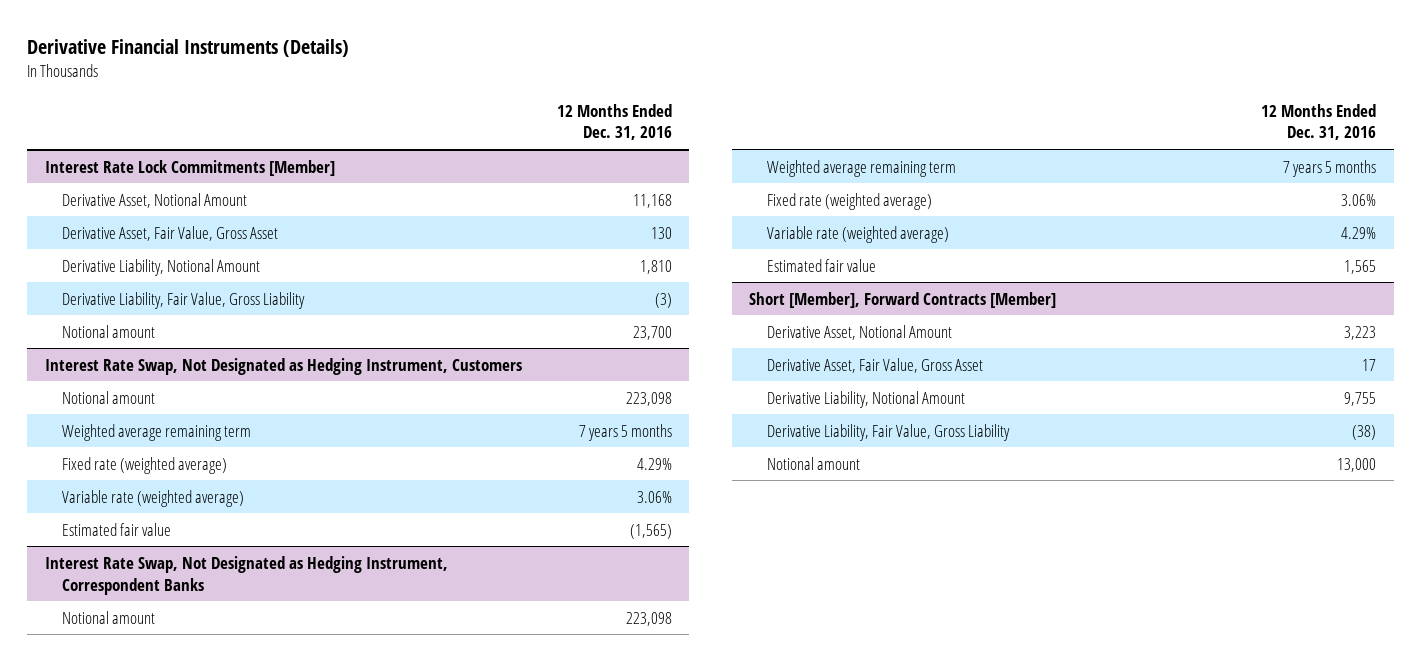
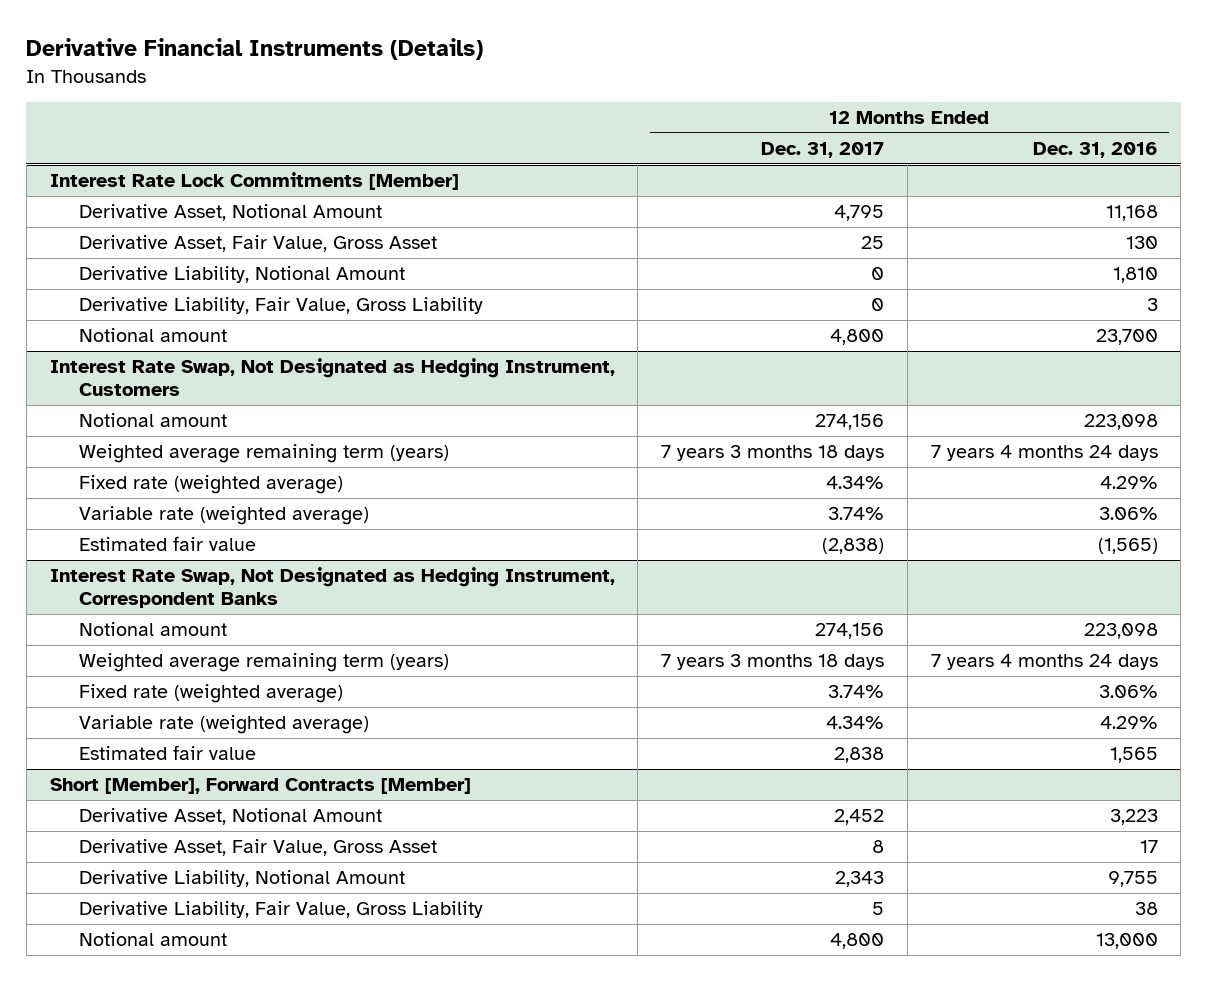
- | 12 Months Ended Dec. 31, 2016
+ | 12 Months Ended Dec. 31, 2017 | 12 Months Ended Dec. 31, 2016
@ Interest Rate Lock Commitments [Member]
- Derivative Liability, Fair Value, Gross Liability | (3)
+ Derivative Liability, Fair Value, Gross Liability | 0 | 3
@ Interest Rate Swap, Not Designated as Hedging Instrument, Customers
- Weighted average remaining term | 7 years 5 months
+ Weighted average remaining term (years) | 7 years 3 months 18 days | 7 years 4 months 24 days
@ Interest Rate Swap, Not Designated as Hedging Instrument, Correspondent Banks
- Weighted average remaining term | 7 years 5 months
+ Weighted average remaining term (years) | 7 years 3 months 18 days | 7 years 4 months 24 days
@ Short [Member], Forward Contracts [Member]
- Derivative Liability, Fair Value, Gross Liability | (38)
+ Derivative Liability, Fair Value, Gross Liability | 5 | 38

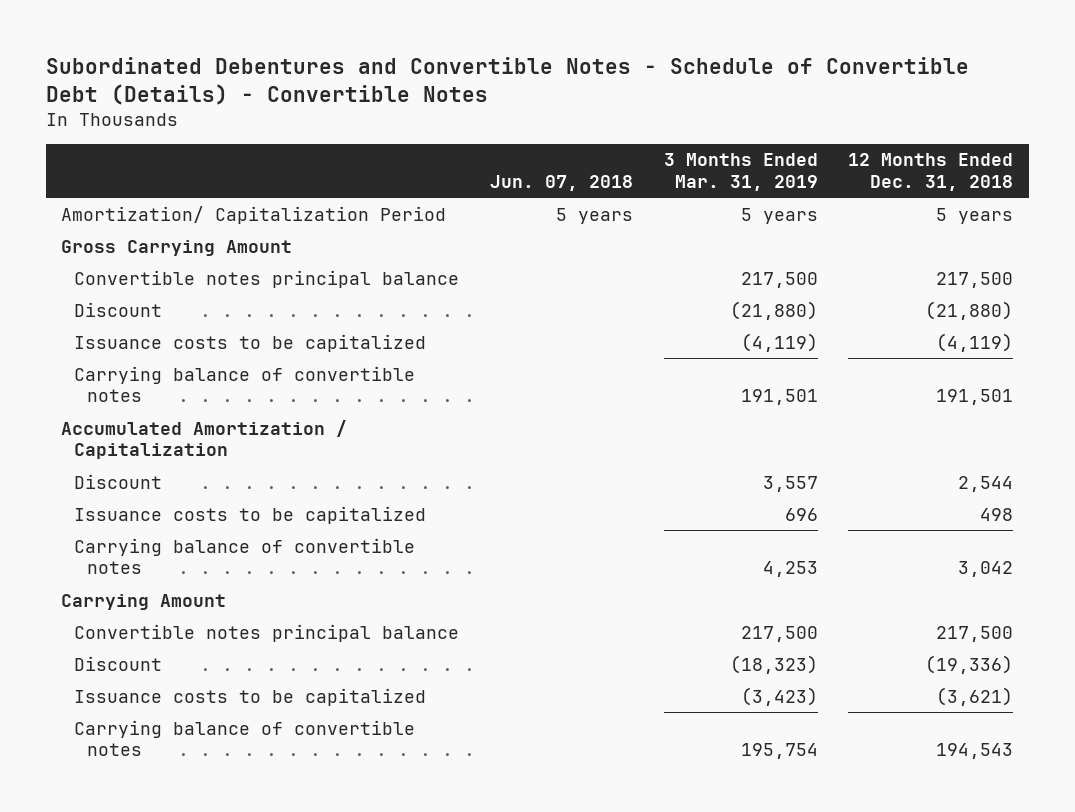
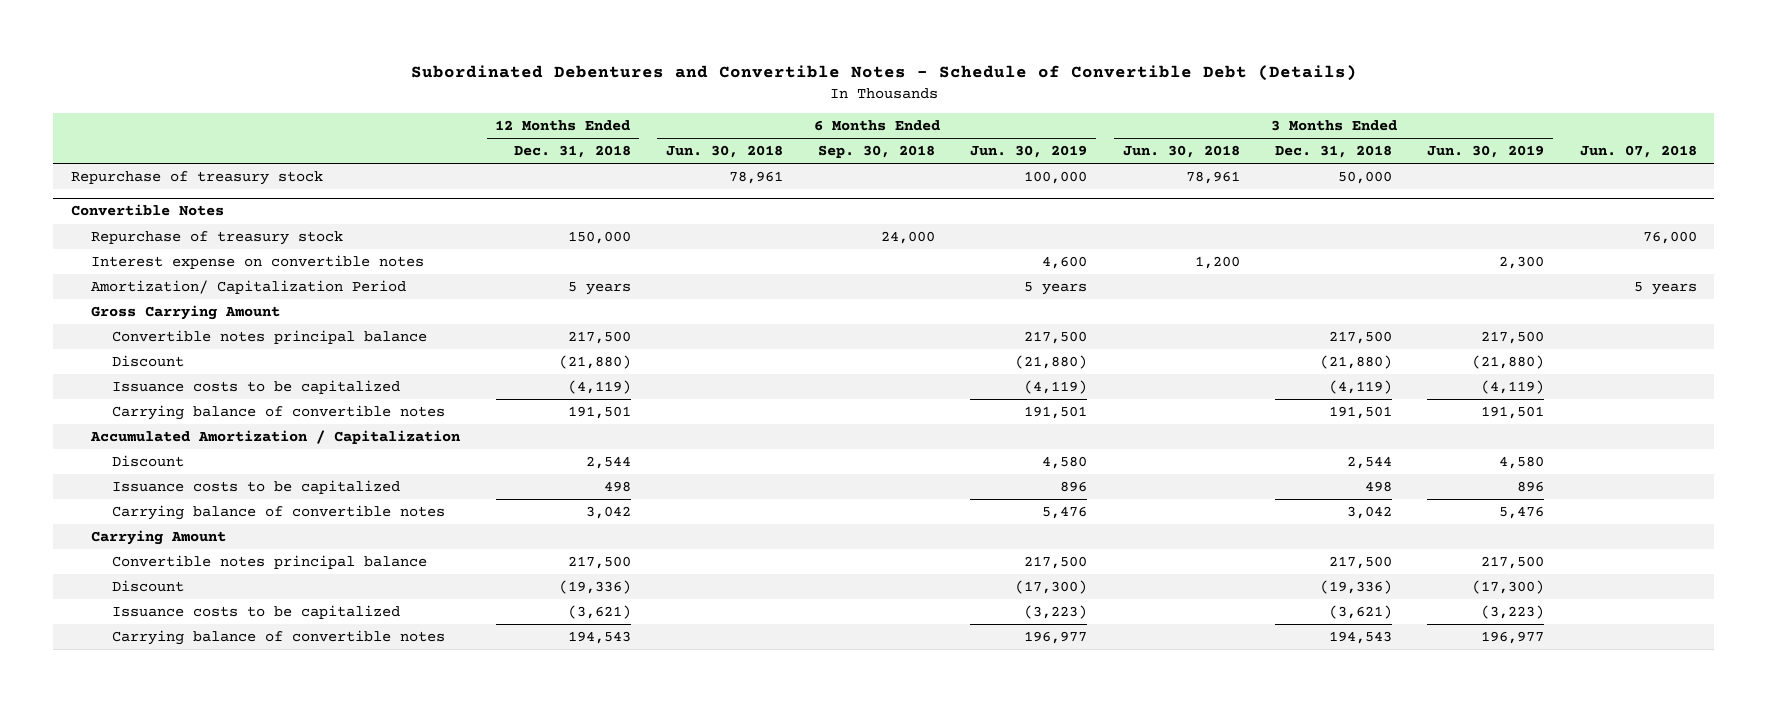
- Subordinated Debentures and Convertible Notes - Schedule of Convertible Debt (Details) - Convertible Notes
+ Subordinated Debentures and Convertible Notes - Schedule of Convertible Debt (Details)
- | Jun. 07, 2018 | 3 Months Ended Mar. 31, 2019 | 12 Months Ended Dec. 31, 2018
+ | 12 Months Ended Dec. 31, 2018 | 6 Months Ended Jun. 30, 2018 | 6 Months Ended Sep. 30, 2018 | 6 Months Ended Jun. 30, 2019 | 3 Months Ended Jun. 30, 2018 | 3 Months Ended Dec. 31, 2018 | 3 Months Ended Jun. 30, 2019 | Jun. 07, 2018
+ Repurchase of treasury stock | | 78,961 | | 100,000 | 78,961 | 50,000 | |
+ Convertible Notes
+ Repurchase of treasury stock | 150,000 | | 24,000 | | | | | 76,000
+ Interest expense on convertible notes | | | | 4,600 | 1,200 | | 2,300 |

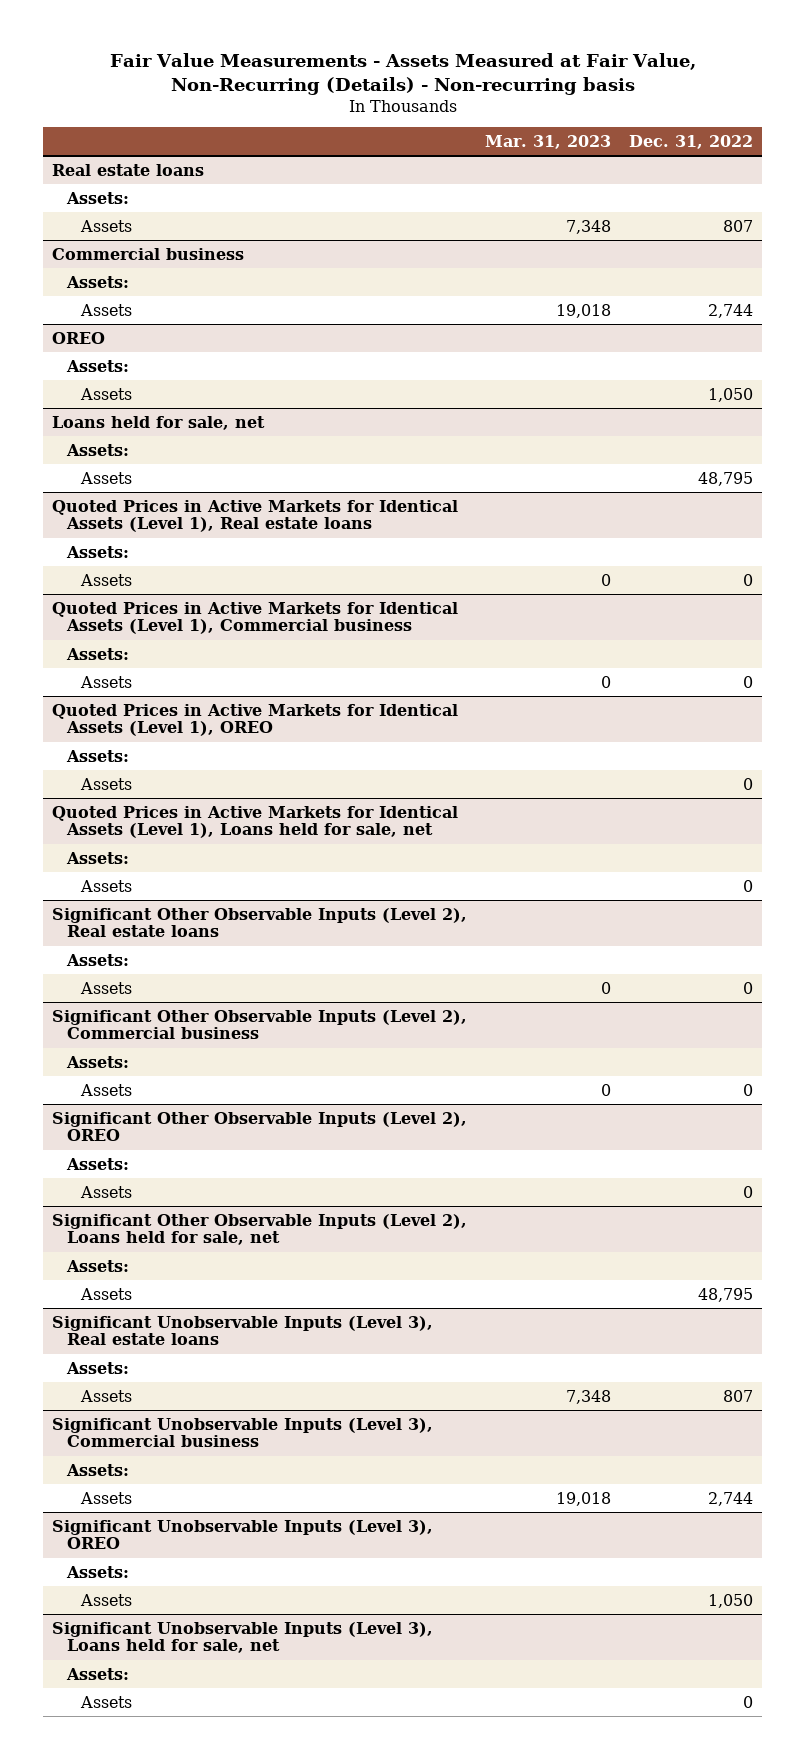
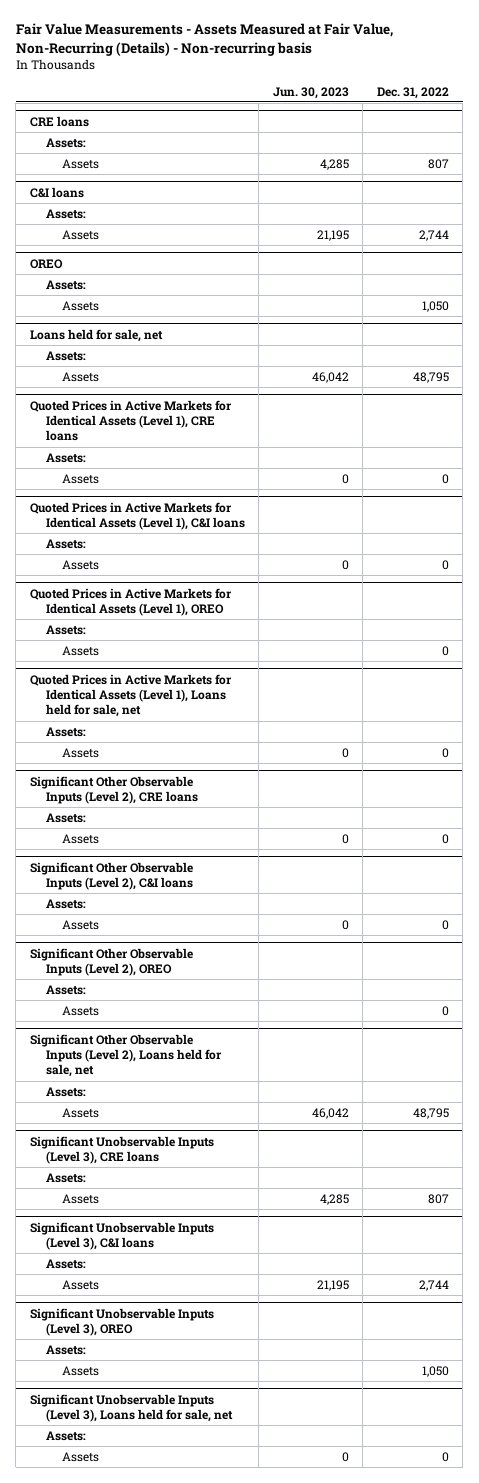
- | Mar. 31, 2023 | Dec. 31, 2022
+ | Jun. 30, 2023 | Dec. 31, 2022
- Real estate loans
+ CRE loans
- Commercial business
+ C&I loans
- Quoted Prices in Active Markets for Identical Assets (Level 1), Real estate loans
+ Quoted Prices in Active Markets for Identical Assets (Level 1), CRE loans
- Quoted Prices in Active Markets for Identical Assets (Level 1), Commercial business
+ Quoted Prices in Active Markets for Identical Assets (Level 1), C&I loans
- Significant Other Observable Inputs (Level 2), Real estate loans
+ Significant Other Observable Inputs (Level 2), CRE loans
- Significant Other Observable Inputs (Level 2), Commercial business
+ Significant Other Observable Inputs (Level 2), C&I loans
- Significant Unobservable Inputs (Level 3), Real estate loans
+ Significant Unobservable Inputs (Level 3), CRE loans
- Significant Unobservable Inputs (Level 3), Commercial business
+ Significant Unobservable Inputs (Level 3), C&I loans

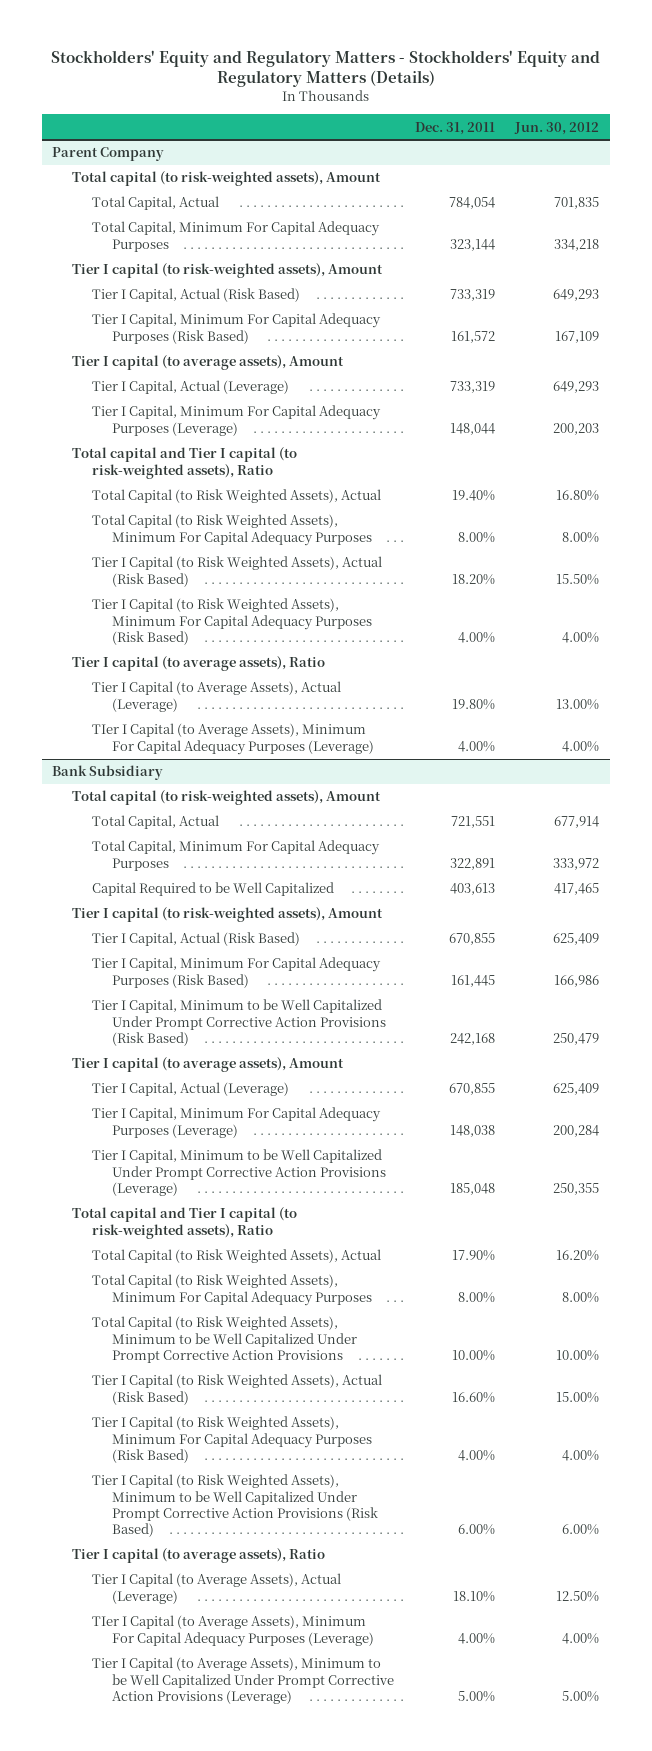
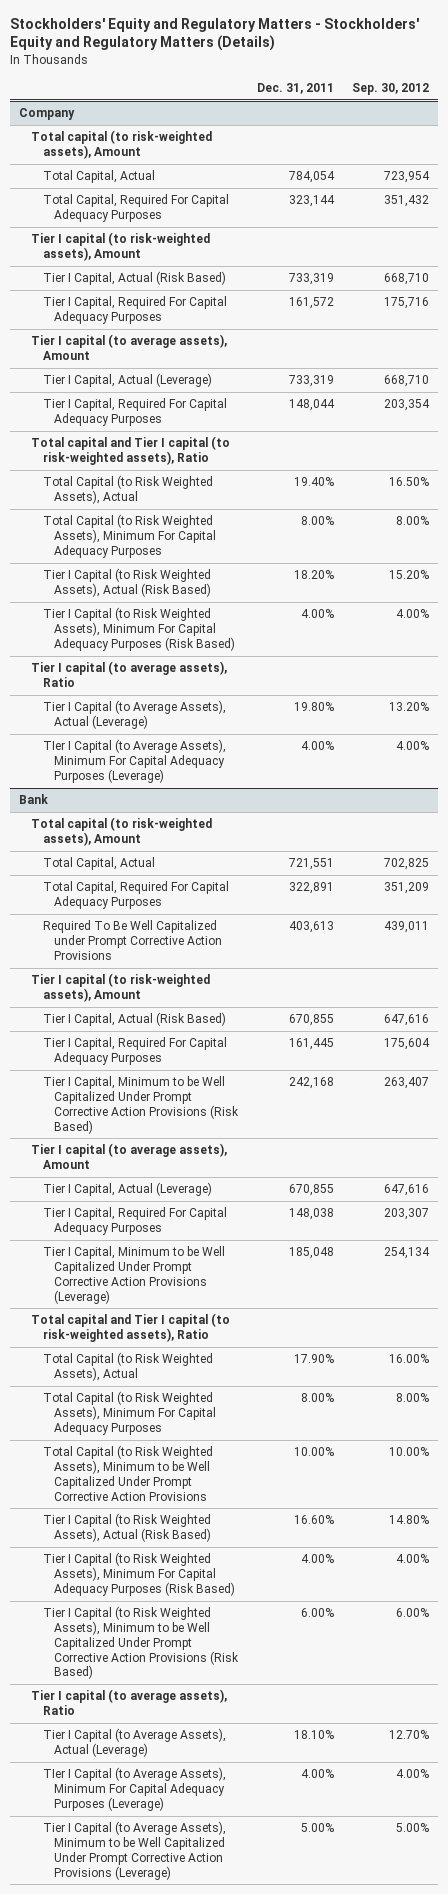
- | Dec. 31, 2011 | Jun. 30, 2012
+ | Dec. 31, 2011 | Sep. 30, 2012
- Parent Company
+ Company
- Total Capital, Minimum For Capital Adequacy Purposes | 323,144 | 334,218
+ Total Capital, Required For Capital Adequacy Purposes | 323,144 | 351,432
- Tier I Capital, Minimum For Capital Adequacy Purposes (Risk Based) | 161,572 | 167,109
+ Tier I Capital, Required For Capital Adequacy Purposes | 161,572 | 175,716
- Tier I Capital, Minimum For Capital Adequacy Purposes (Leverage) | 148,044 | 200,203
+ Tier I Capital, Required For Capital Adequacy Purposes | 148,044 | 203,354
- Bank Subsidiary
+ Bank
- Total Capital, Minimum For Capital Adequacy Purposes | 322,891 | 333,972
- Capital Required to be Well Capitalized | 403,613 | 417,465
+ Total Capital, Required For Capital Adequacy Purposes | 322,891 | 351,209
+ Required To Be Well Capitalized under Prompt Corrective Action Provisions | 403,613 | 439,011
- Tier I Capital, Minimum For Capital Adequacy Purposes (Risk Based) | 161,445 | 166,986
+ Tier I Capital, Required For Capital Adequacy Purposes | 161,445 | 175,604
- Tier I Capital, Minimum For Capital Adequacy Purposes (Leverage) | 148,038 | 200,284
+ Tier I Capital, Required For Capital Adequacy Purposes | 148,038 | 203,307

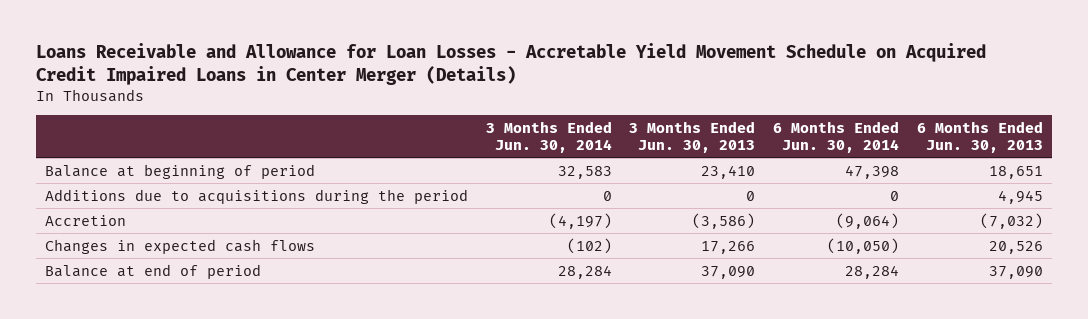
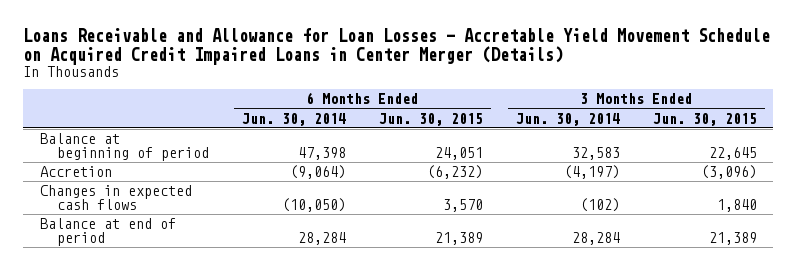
- | 3 Months Ended Jun. 30, 2014 | 3 Months Ended Jun. 30, 2013 | 6 Months Ended Jun. 30, 2014 | 6 Months Ended Jun. 30, 2013
+ | 6 Months Ended Jun. 30, 2014 | 6 Months Ended Jun. 30, 2015 | 3 Months Ended Jun. 30, 2014 | 3 Months Ended Jun. 30, 2015
- Additions due to acquisitions during the period | 0 | 0 | 0 | 4,945

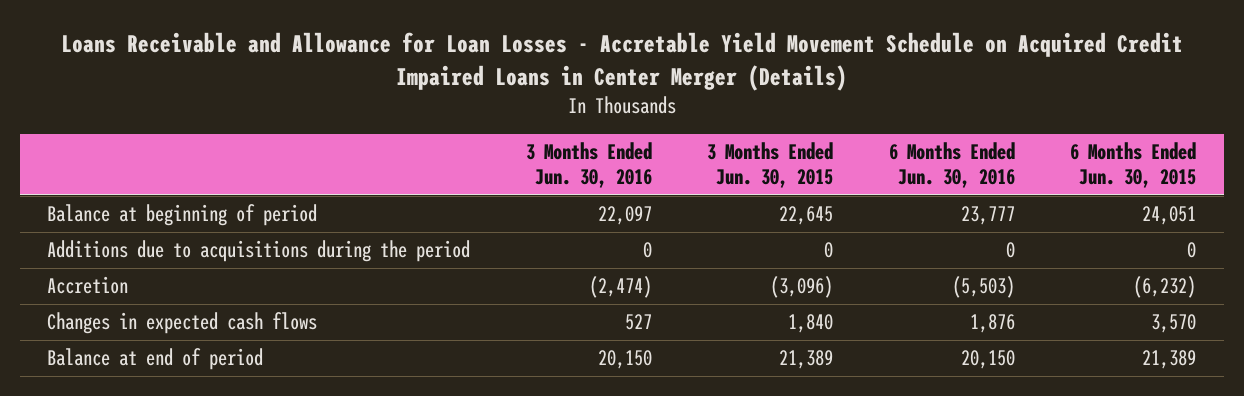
- | 6 Months Ended Jun. 30, 2014 | 6 Months Ended Jun. 30, 2015 | 3 Months Ended Jun. 30, 2014 | 3 Months Ended Jun. 30, 2015
+ | 3 Months Ended Jun. 30, 2016 | 3 Months Ended Jun. 30, 2015 | 6 Months Ended Jun. 30, 2016 | 6 Months Ended Jun. 30, 2015
+ Additions due to acquisitions during the period | 0 | 0 | 0 | 0

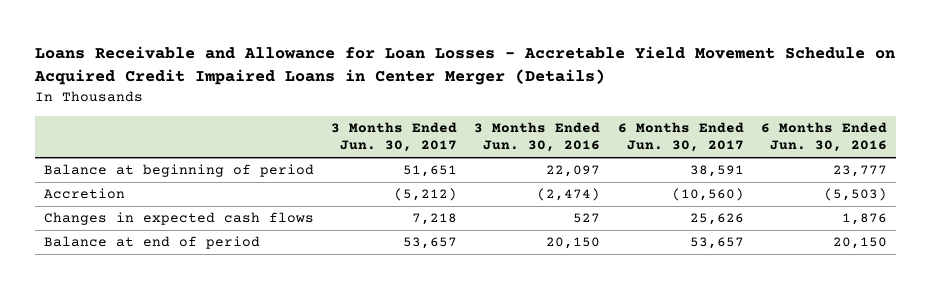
- | 3 Months Ended Jun. 30, 2016 | 3 Months Ended Jun. 30, 2015 | 6 Months Ended Jun. 30, 2016 | 6 Months Ended Jun. 30, 2015
+ | 3 Months Ended Jun. 30, 2017 | 3 Months Ended Jun. 30, 2016 | 6 Months Ended Jun. 30, 2017 | 6 Months Ended Jun. 30, 2016
- Additions due to acquisitions during the period | 0 | 0 | 0 | 0

